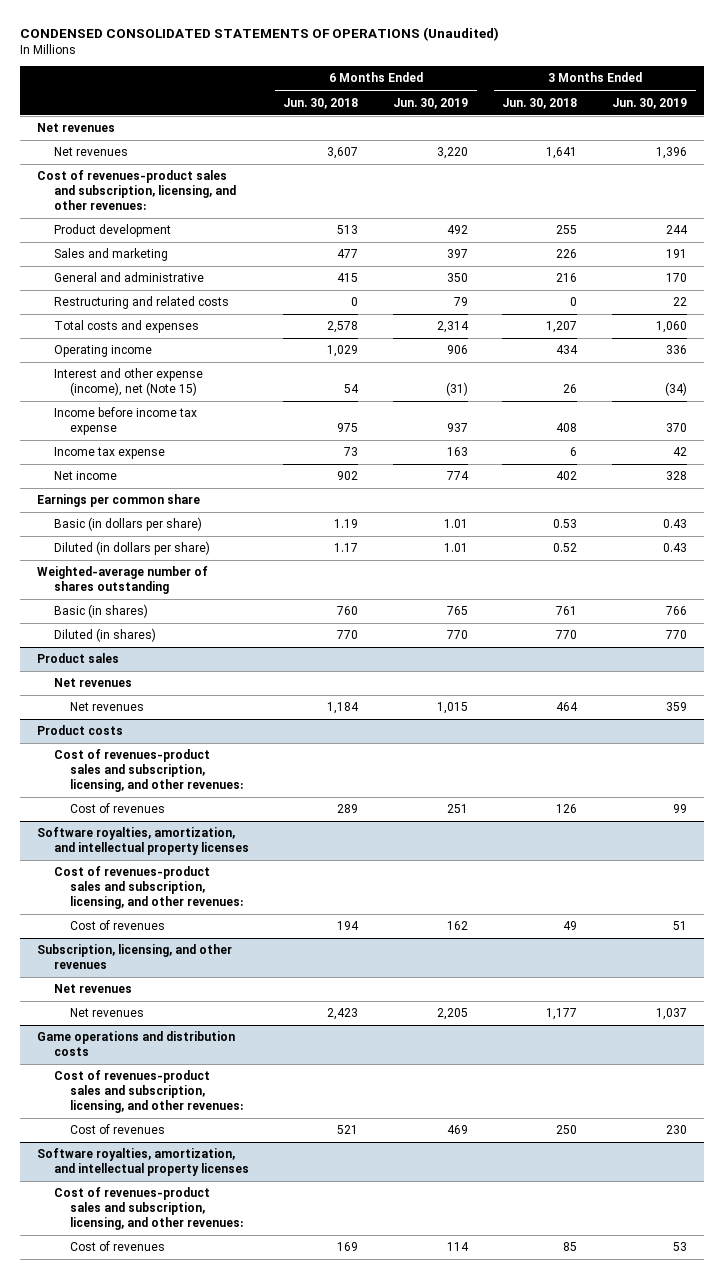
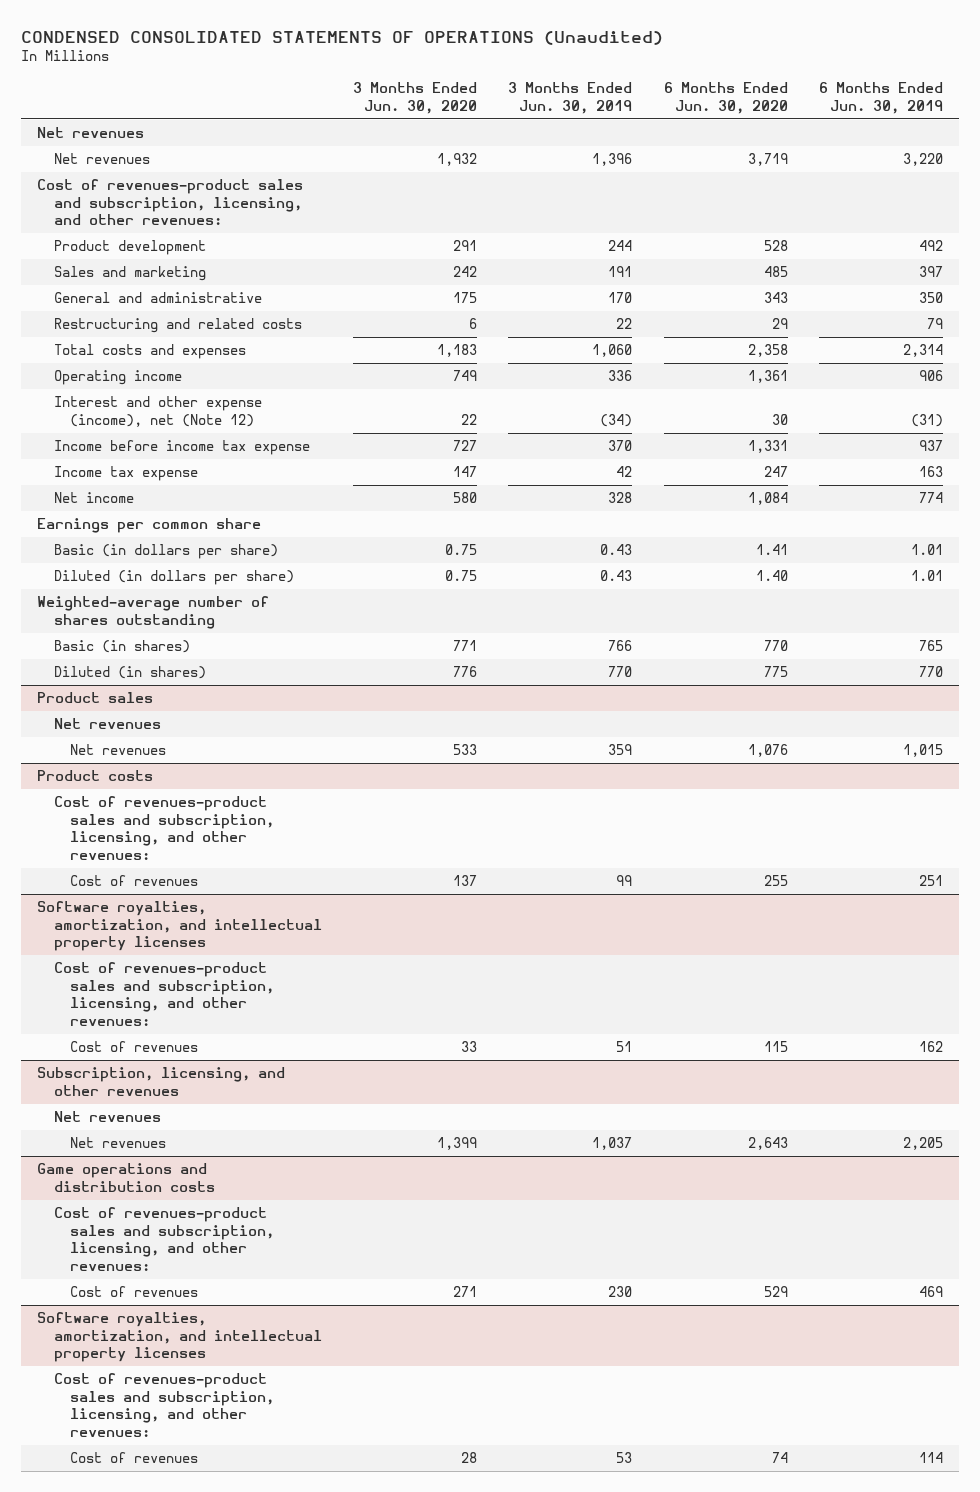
- | 6 Months Ended Jun. 30, 2018 | 6 Months Ended Jun. 30, 2019 | 3 Months Ended Jun. 30, 2018 | 3 Months Ended Jun. 30, 2019
+ | 3 Months Ended Jun. 30, 2020 | 3 Months Ended Jun. 30, 2019 | 6 Months Ended Jun. 30, 2020 | 6 Months Ended Jun. 30, 2019
- Interest and other expense (income), net (Note 15) | 54 | (31) | 26 | (34)
+ Interest and other expense (income), net (Note 12) | 22 | (34) | 30 | (31)

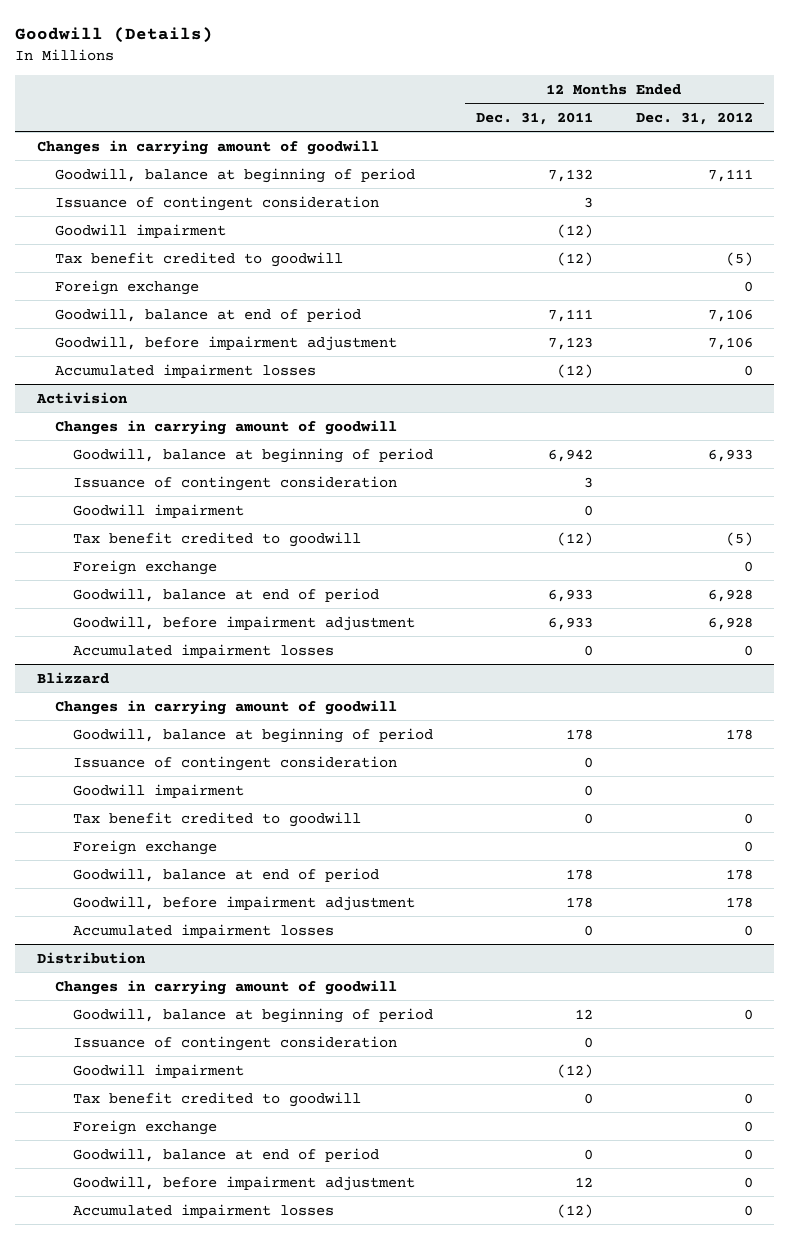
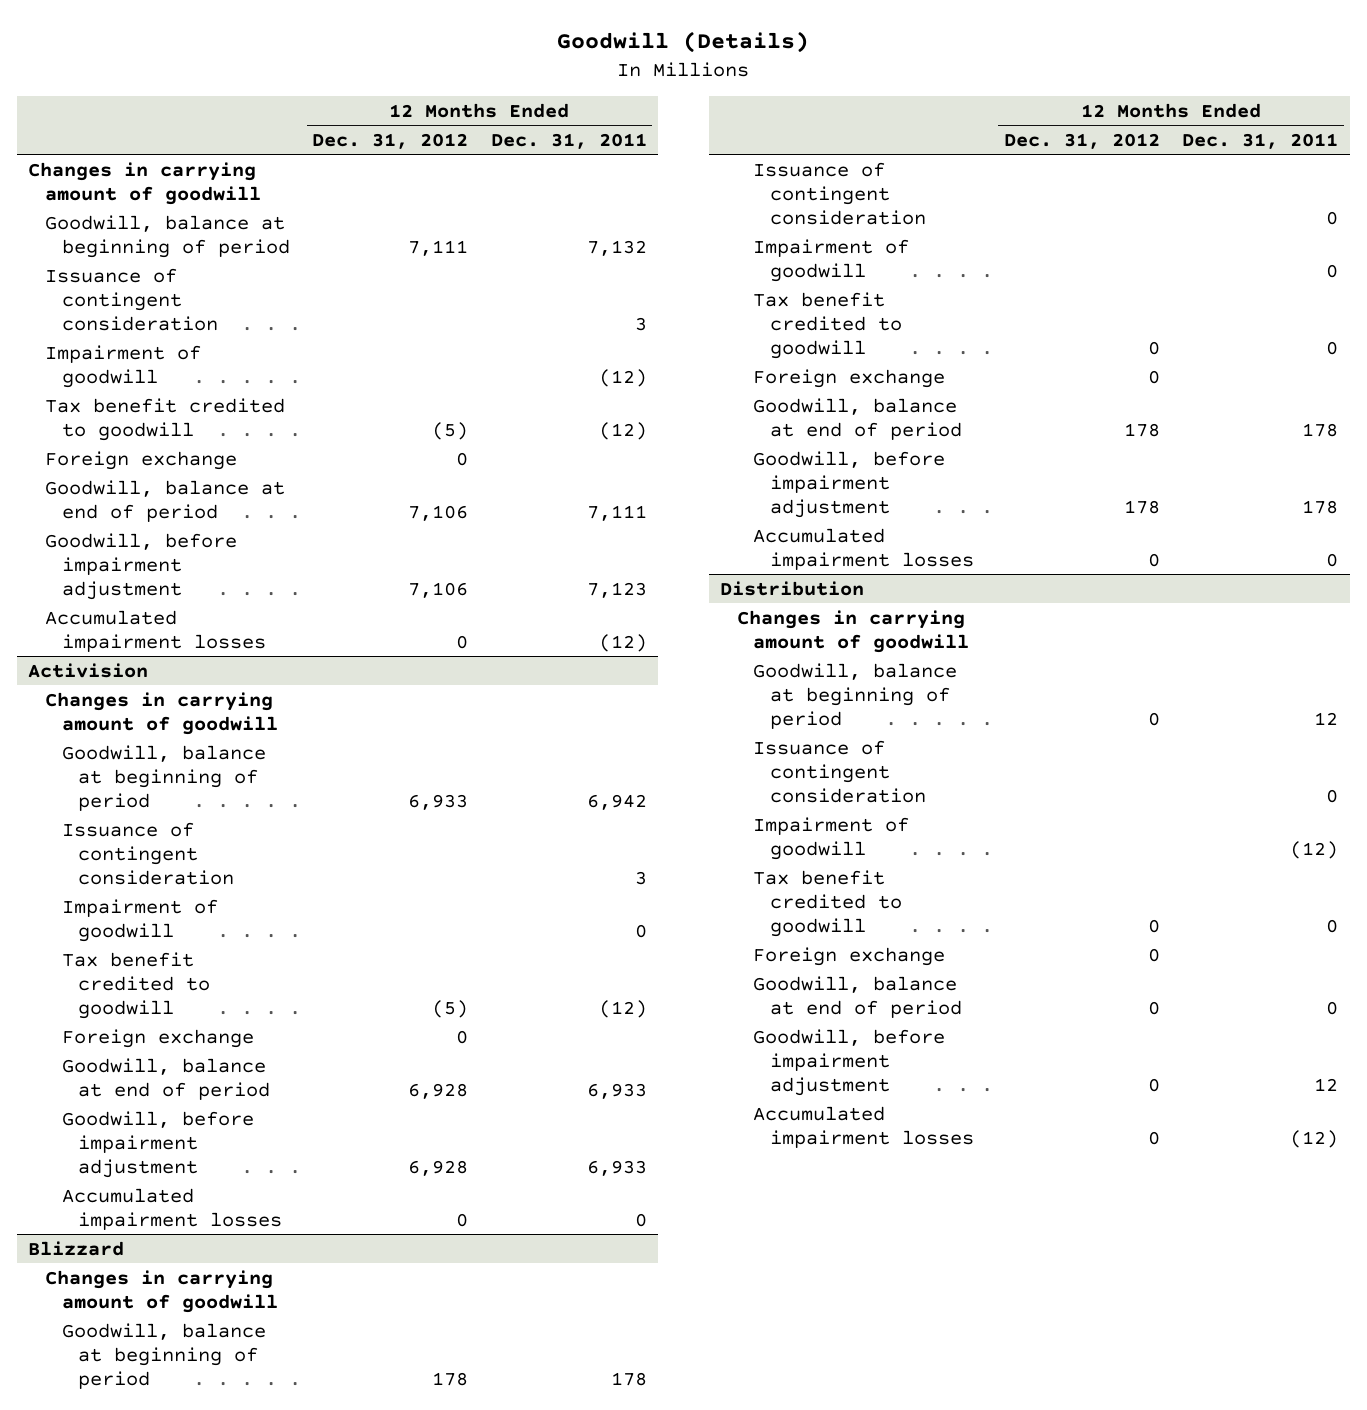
- | 12 Months Ended Dec. 31, 2011 | 12 Months Ended Dec. 31, 2012
+ | 12 Months Ended Dec. 31, 2012 | 12 Months Ended Dec. 31, 2011
- Goodwill impairment | (12) |
+ Impairment of goodwill | | (12)
@ Activision
- Goodwill impairment | 0 |
+ Impairment of goodwill | | 0
@ Blizzard
- Goodwill impairment | 0 |
+ Impairment of goodwill | | 0
@ Distribution
- Goodwill impairment | (12) |
+ Impairment of goodwill | | (12)

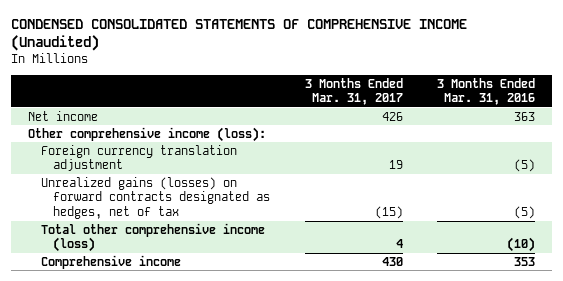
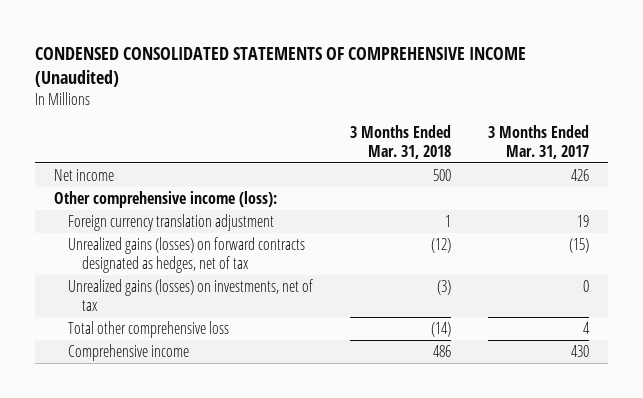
- | 3 Months Ended Mar. 31, 2017 | 3 Months Ended Mar. 31, 2016
+ | 3 Months Ended Mar. 31, 2018 | 3 Months Ended Mar. 31, 2017
- Total other comprehensive income (loss) | 4 | (10)
+ Unrealized gains (losses) on investments, net of tax | (3) | 0
+ Total other comprehensive loss | (14) | 4

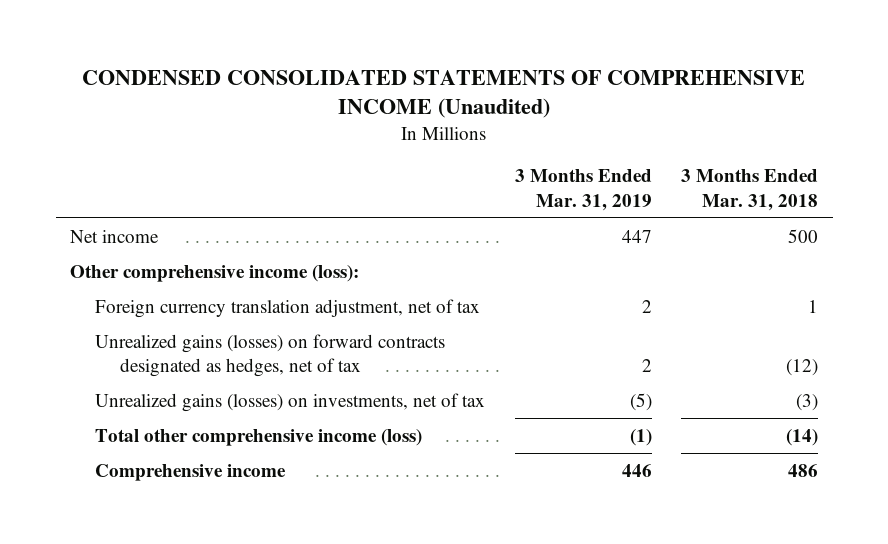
- | 3 Months Ended Mar. 31, 2018 | 3 Months Ended Mar. 31, 2017
+ | 3 Months Ended Mar. 31, 2019 | 3 Months Ended Mar. 31, 2018
- Foreign currency translation adjustment | 1 | 19
+ Foreign currency translation adjustment, net of tax | 2 | 1
- Total other comprehensive loss | (14) | 4
+ Total other comprehensive income (loss) | (1) | (14)

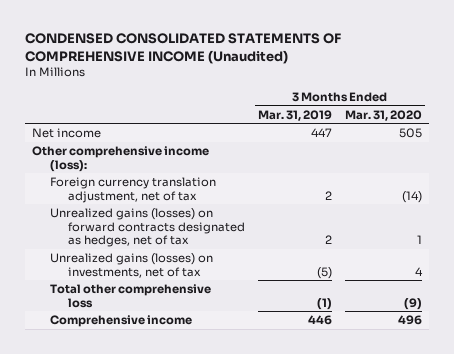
- | 3 Months Ended Mar. 31, 2019 | 3 Months Ended Mar. 31, 2018
+ | 3 Months Ended Mar. 31, 2019 | 3 Months Ended Mar. 31, 2020
- Total other comprehensive income (loss) | (1) | (14)
+ Total other comprehensive loss | (1) | (9)

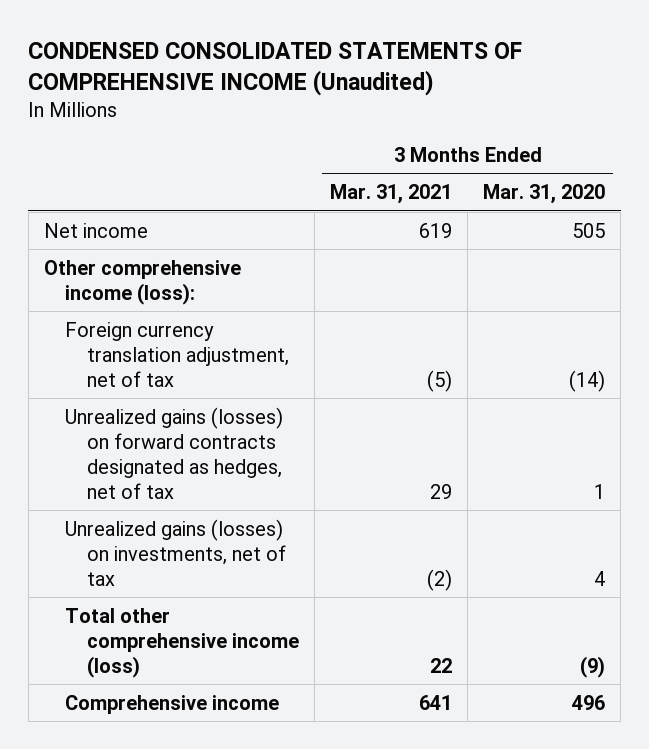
- | 3 Months Ended Mar. 31, 2019 | 3 Months Ended Mar. 31, 2020
+ | 3 Months Ended Mar. 31, 2021 | 3 Months Ended Mar. 31, 2020
- Total other comprehensive loss | (1) | (9)
+ Total other comprehensive income (loss) | 22 | (9)

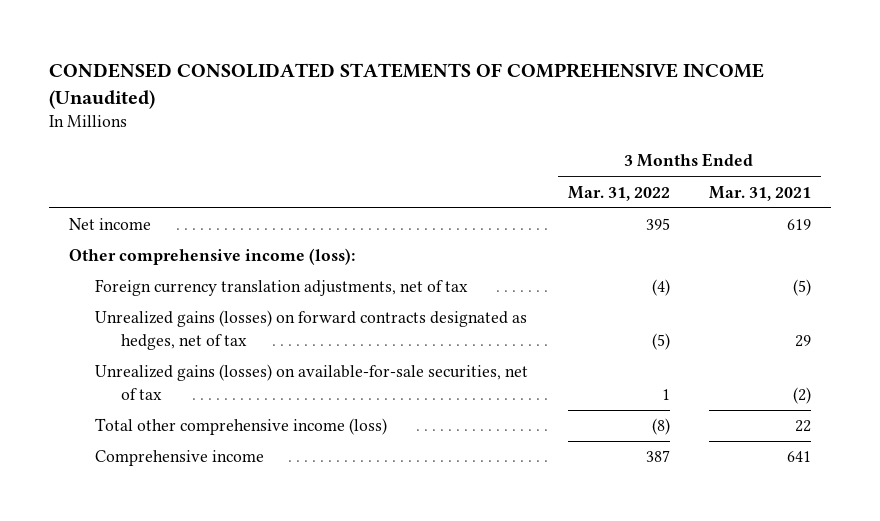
- | 3 Months Ended Mar. 31, 2021 | 3 Months Ended Mar. 31, 2020
+ | 3 Months Ended Mar. 31, 2022 | 3 Months Ended Mar. 31, 2021
- Foreign currency translation adjustment, net of tax | (5) | (14)
+ Foreign currency translation adjustments, net of tax | (4) | (5)
- Unrealized gains (losses) on investments, net of tax | (2) | 4
+ Unrealized gains (losses) on available-for-sale securities, net of tax | 1 | (2)

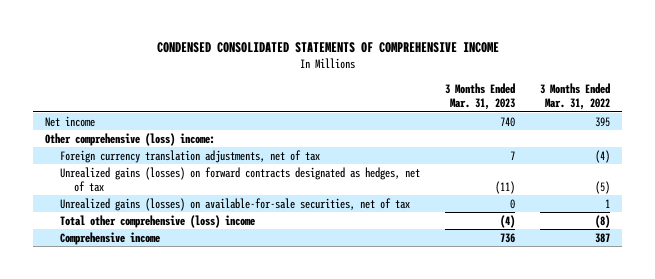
- CONDENSED CONSOLIDATED STATEMENTS OF COMPREHENSIVE INCOME (Unaudited)
+ CONDENSED CONSOLIDATED STATEMENTS OF COMPREHENSIVE INCOME
- | 3 Months Ended Mar. 31, 2022 | 3 Months Ended Mar. 31, 2021
+ | 3 Months Ended Mar. 31, 2023 | 3 Months Ended Mar. 31, 2022
- Other comprehensive income (loss):
+ Other comprehensive (loss) income:
- Total other comprehensive income (loss) | (8) | 22
+ Total other comprehensive (loss) income | (4) | (8)

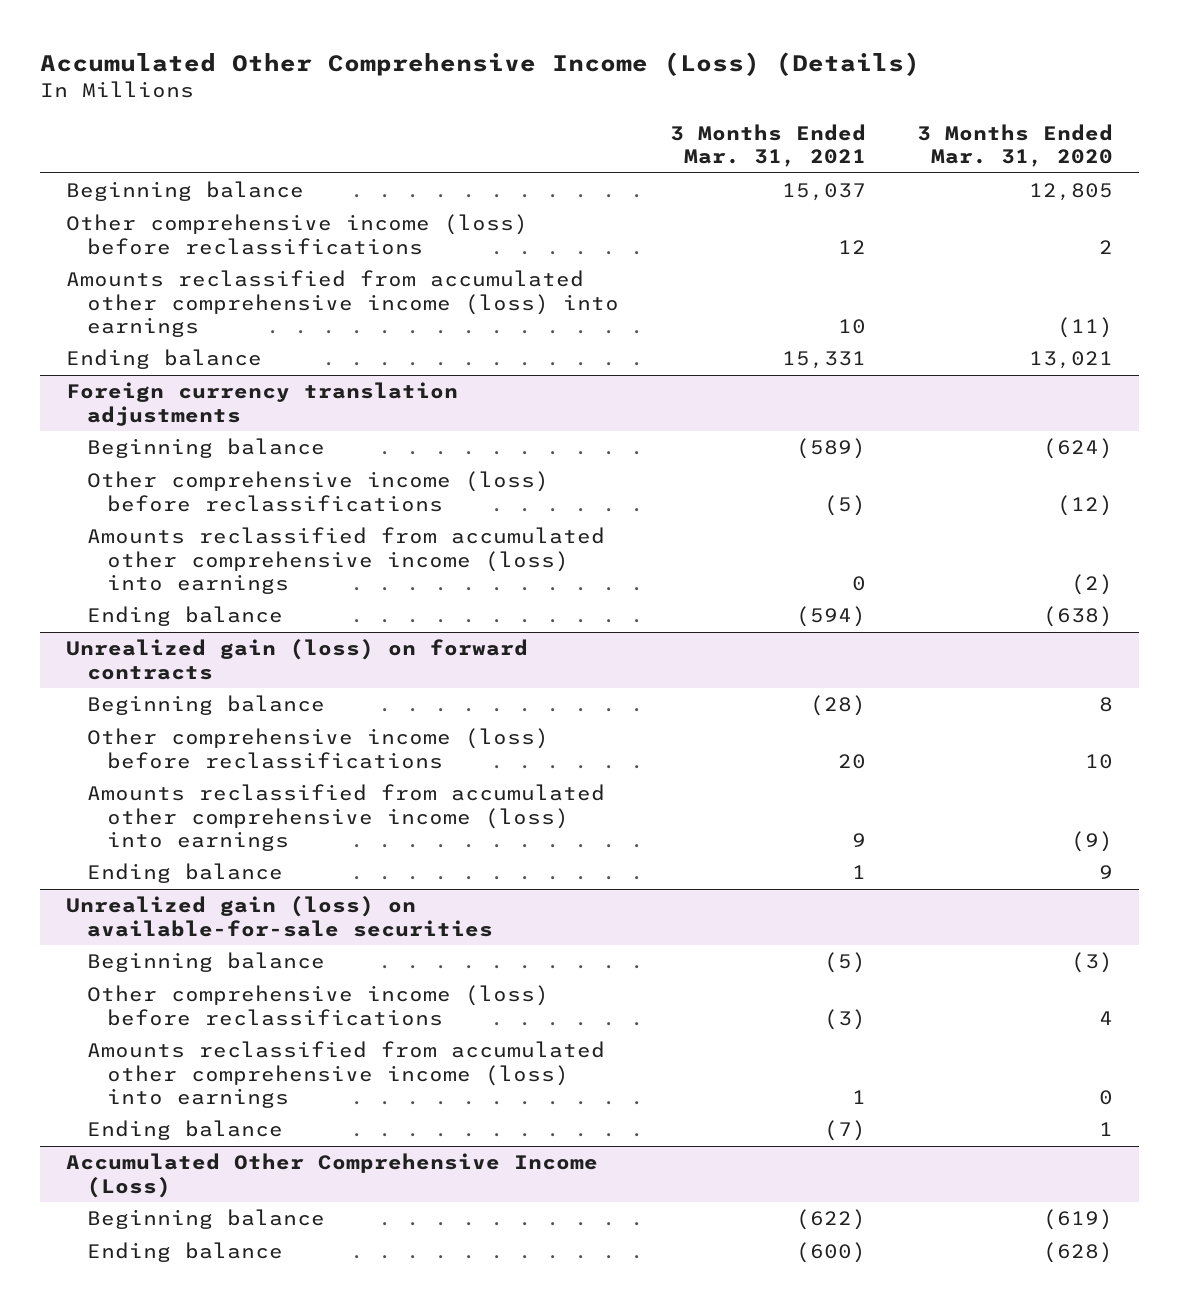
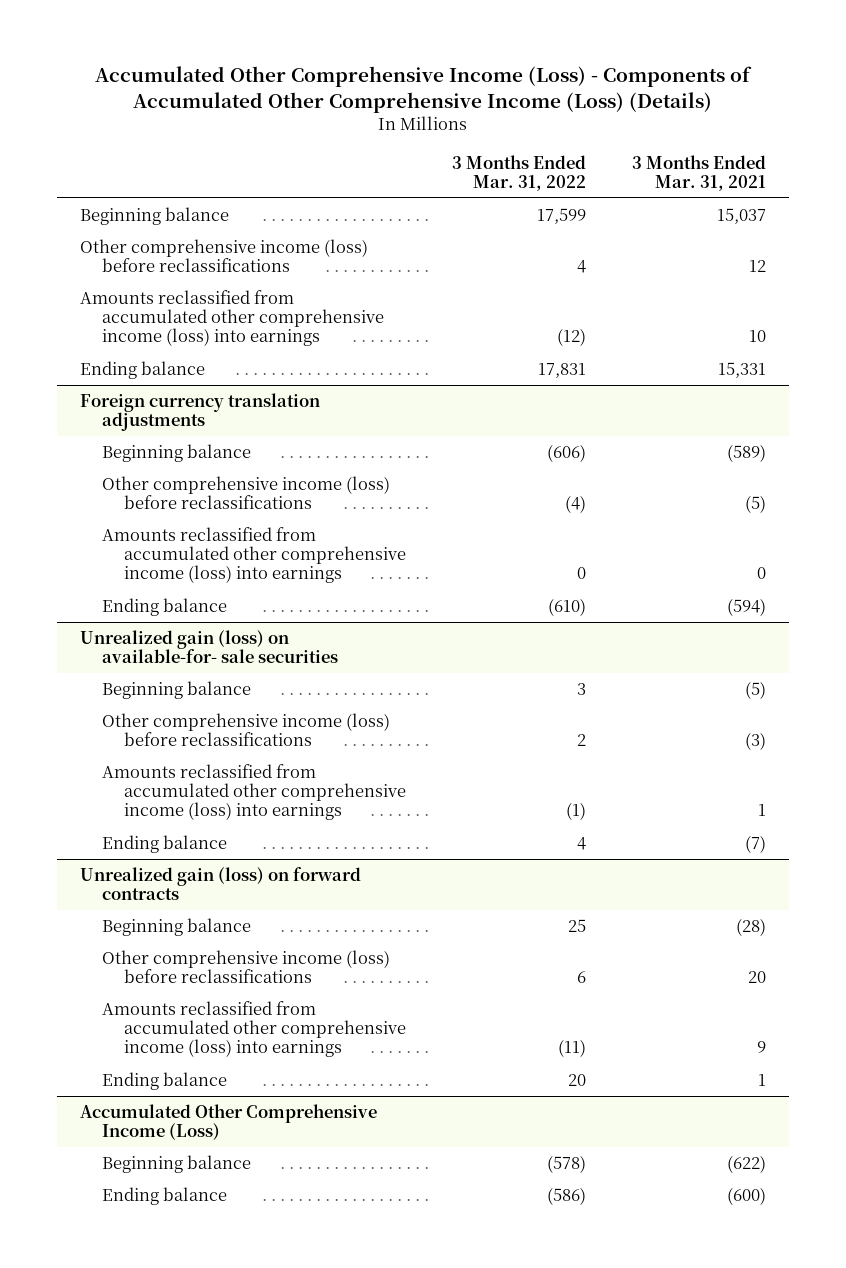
- Accumulated Other Comprehensive Income (Loss) (Details)
+ Accumulated Other Comprehensive Income (Loss) - Components of Accumulated Other Comprehensive Income (Loss) (Details)
- | 3 Months Ended Mar. 31, 2021 | 3 Months Ended Mar. 31, 2020
+ | 3 Months Ended Mar. 31, 2022 | 3 Months Ended Mar. 31, 2021
+ Unrealized gain (loss) on available-for- sale securities
+ Beginning balance | 3 | (5)
+ Other comprehensive income (loss) before reclassifications | 2 | (3)
+ Amounts reclassified from accumulated other comprehensive income (loss) into earnings | (1) | 1
+ Ending balance | 4 | (7)
- Unrealized gain (loss) on available-for-sale securities
- Beginning balance | (5) | (3)
- Other comprehensive income (loss) before reclassifications | (3) | 4
- Amounts reclassified from accumulated other comprehensive income (loss) into earnings | 1 | 0
- Ending balance | (7) | 1

